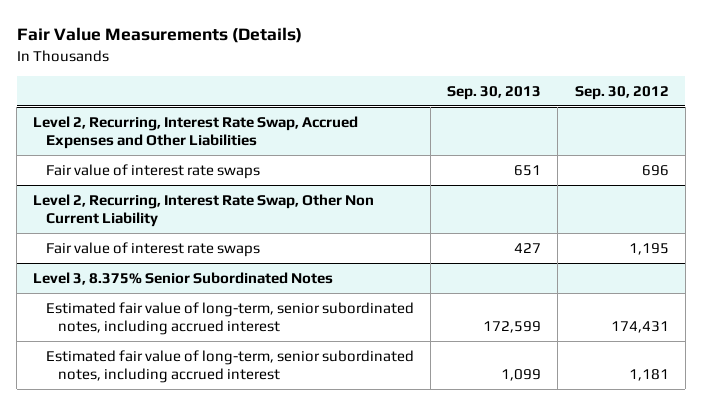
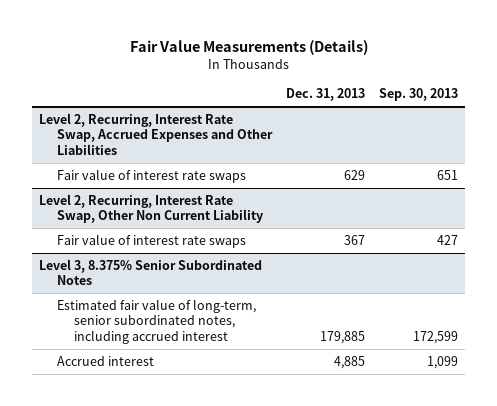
- | Sep. 30, 2013 | Sep. 30, 2012
+ | Dec. 31, 2013 | Sep. 30, 2013
@ Level 3, 8.375% Senior Subordinated Notes
- Estimated fair value of long-term, senior subordinated notes, including accrued interest | 1,099 | 1,181
+ Accrued interest | 4,885 | 1,099

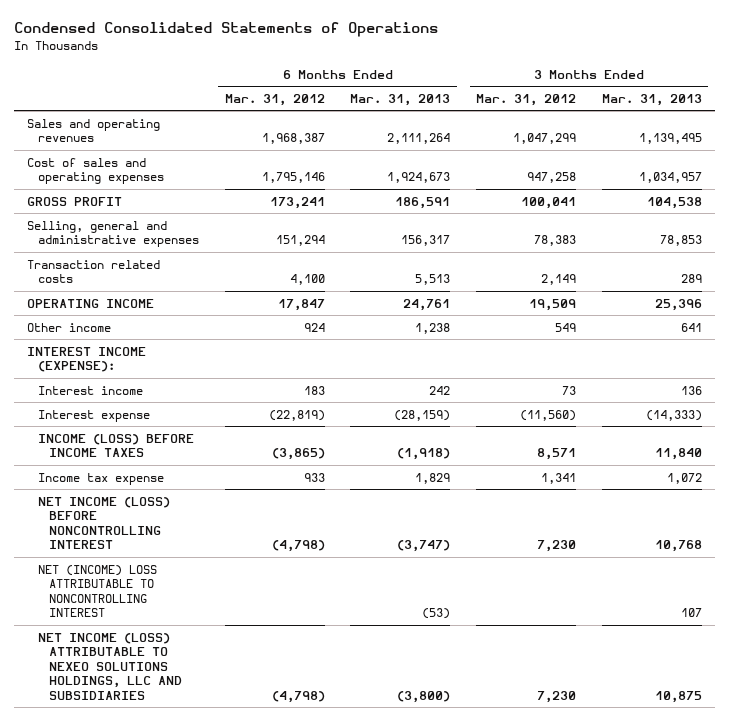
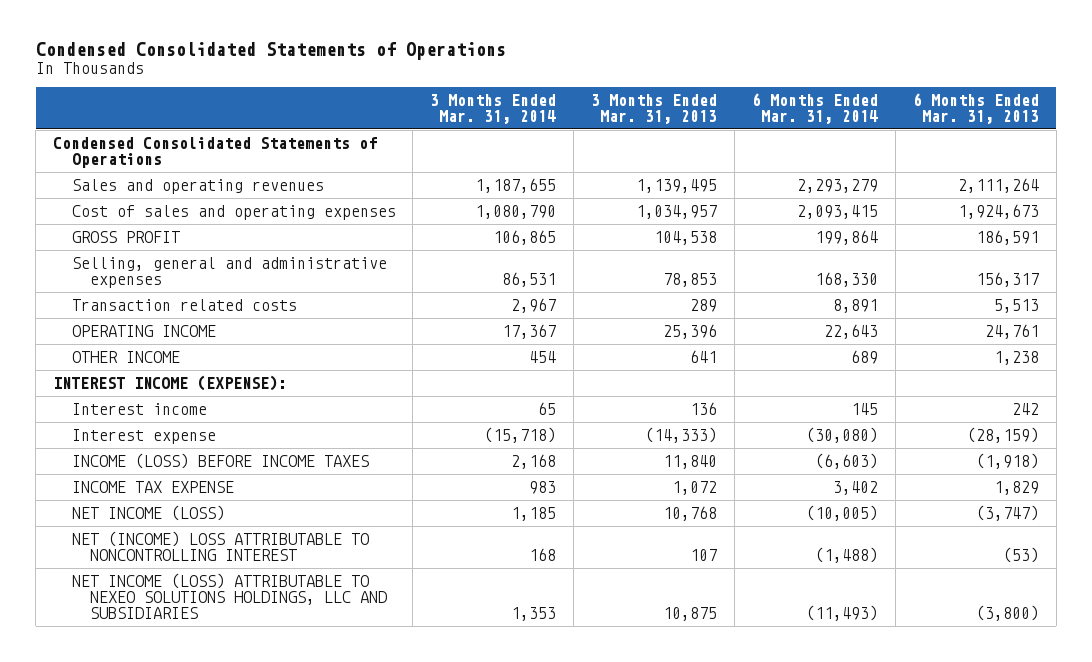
- | 6 Months Ended Mar. 31, 2012 | 6 Months Ended Mar. 31, 2013 | 3 Months Ended Mar. 31, 2012 | 3 Months Ended Mar. 31, 2013
+ | 3 Months Ended Mar. 31, 2014 | 3 Months Ended Mar. 31, 2013 | 6 Months Ended Mar. 31, 2014 | 6 Months Ended Mar. 31, 2013
+ Condensed Consolidated Statements of Operations
- Other income | 924 | 1,238 | 549 | 641
+ OTHER INCOME | 454 | 641 | 689 | 1,238
- Income tax expense | 933 | 1,829 | 1,341 | 1,072
- NET INCOME (LOSS) BEFORE NONCONTROLLING INTEREST | (4,798) | (3,747) | 7,230 | 10,768
+ INCOME TAX EXPENSE | 983 | 1,072 | 3,402 | 1,829
+ NET INCOME (LOSS) | 1,185 | 10,768 | (10,005) | (3,747)

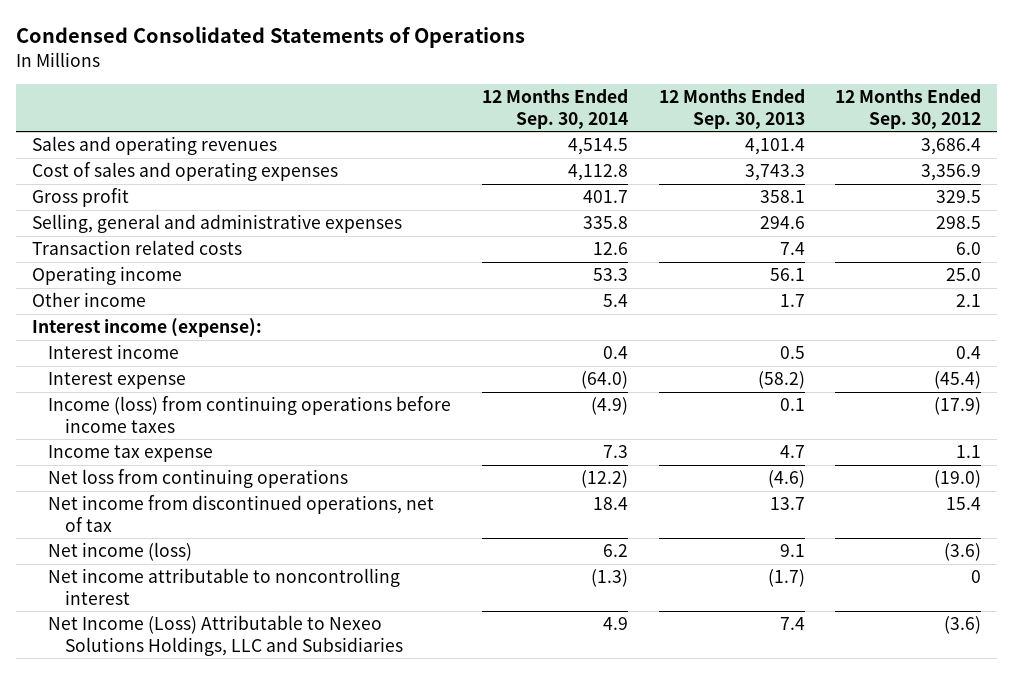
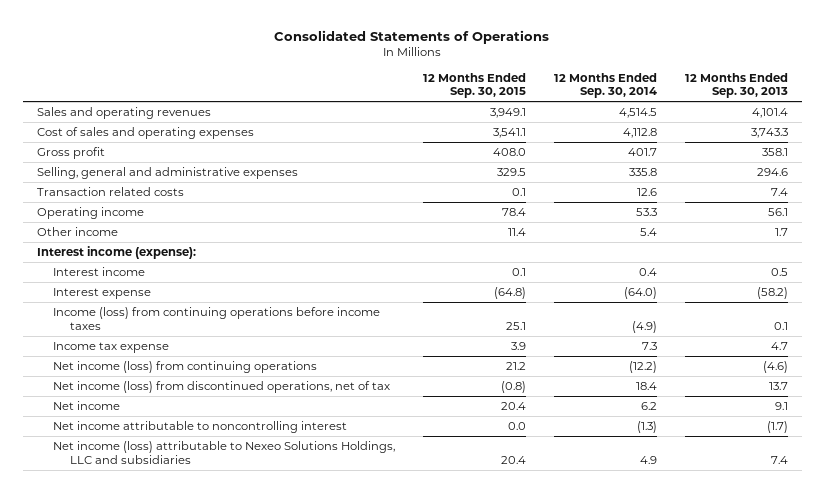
- Condensed Consolidated Statements of Operations
+ Consolidated Statements of Operations
- | 12 Months Ended Sep. 30, 2014 | 12 Months Ended Sep. 30, 2013 | 12 Months Ended Sep. 30, 2012
+ | 12 Months Ended Sep. 30, 2015 | 12 Months Ended Sep. 30, 2014 | 12 Months Ended Sep. 30, 2013
- Net loss from continuing operations | (12.2) | (4.6) | (19.0)
- Net income from discontinued operations, net of tax | 18.4 | 13.7 | 15.4
- Net income (loss) | 6.2 | 9.1 | (3.6)
+ Net income (loss) from continuing operations | 21.2 | (12.2) | (4.6)
+ Net income (loss) from discontinued operations, net of tax | (0.8) | 18.4 | 13.7
+ Net income | 20.4 | 6.2 | 9.1
- Net Income (Loss) Attributable to Nexeo Solutions Holdings, LLC and Subsidiaries | 4.9 | 7.4 | (3.6)
+ Net income (loss) attributable to Nexeo Solutions Holdings, LLC and subsidiaries | 20.4 | 4.9 | 7.4

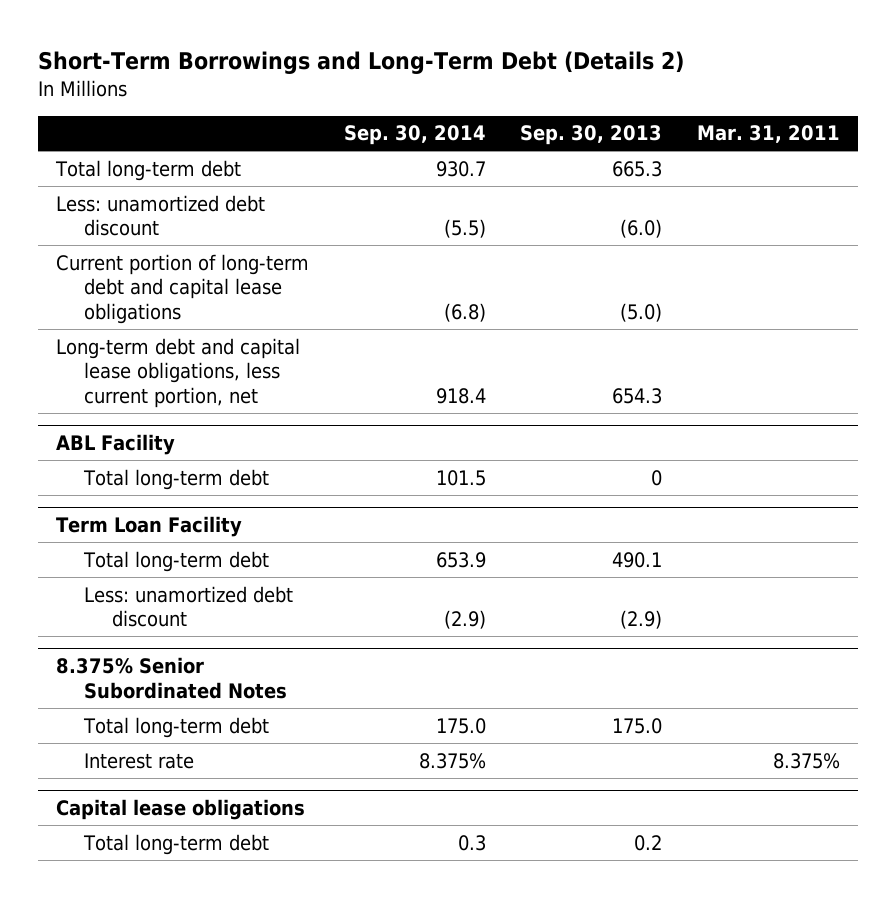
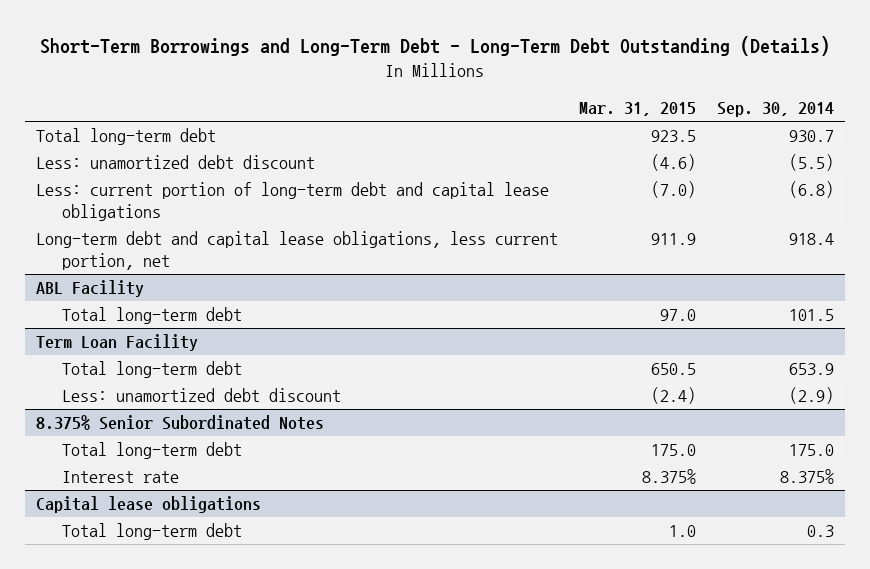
- Short-Term Borrowings and Long-Term Debt (Details 2)
+ Short-Term Borrowings and Long-Term Debt - Long-Term Debt Outstanding (Details)
- | Sep. 30, 2014 | Sep. 30, 2013 | Mar. 31, 2011
+ | Mar. 31, 2015 | Sep. 30, 2014
- Current portion of long-term debt and capital lease obligations | (6.8) | (5.0) |
+ Less: current portion of long-term debt and capital lease obligations | (7.0) | (6.8)

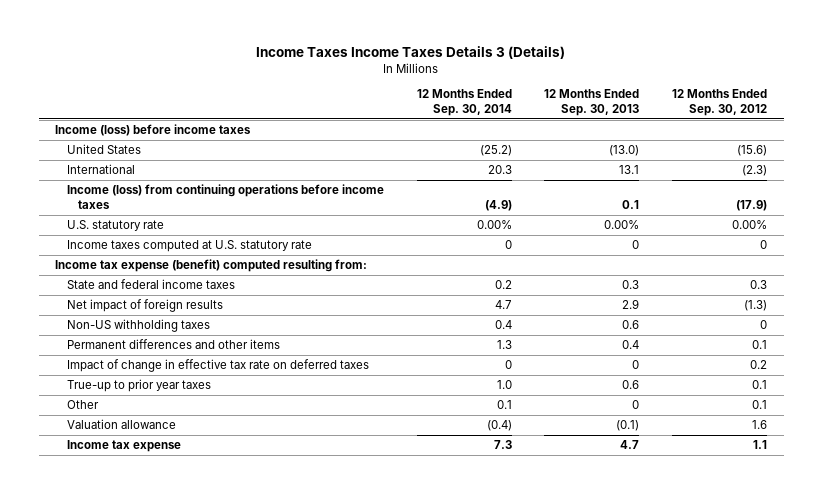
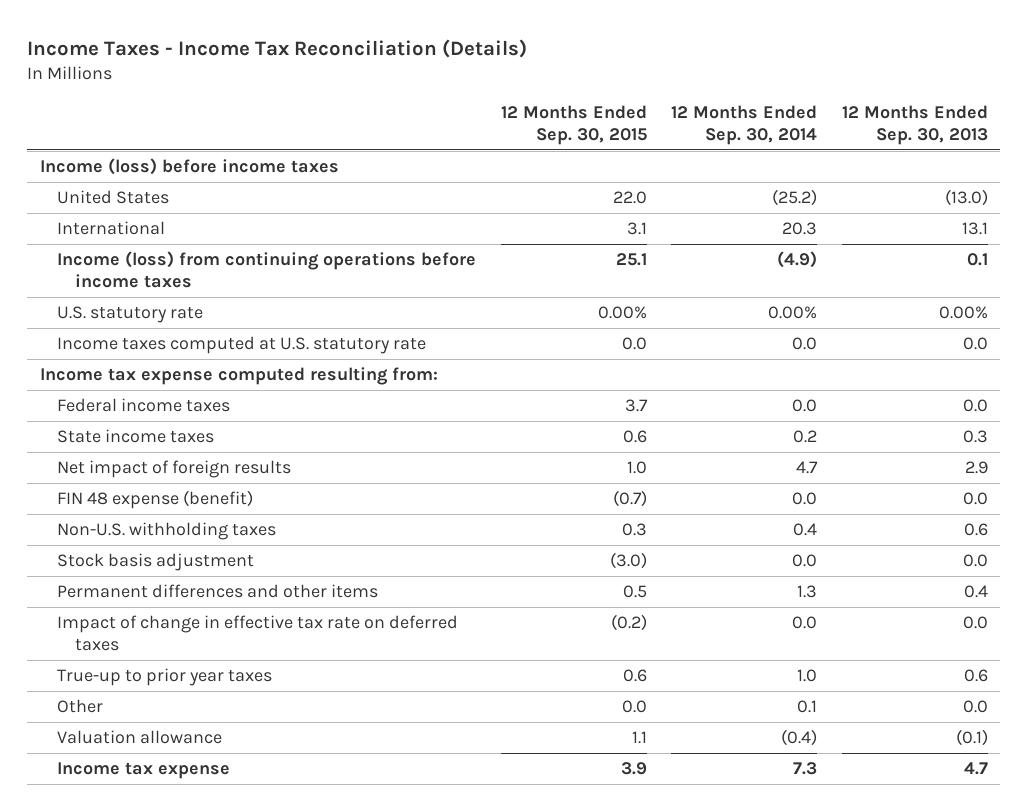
- Income Taxes Income Taxes Details 3 (Details)
+ Income Taxes - Income Tax Reconciliation (Details)
- | 12 Months Ended Sep. 30, 2014 | 12 Months Ended Sep. 30, 2013 | 12 Months Ended Sep. 30, 2012
+ | 12 Months Ended Sep. 30, 2015 | 12 Months Ended Sep. 30, 2014 | 12 Months Ended Sep. 30, 2013
- Income taxes computed at U.S. statutory rate | 0 | 0 | 0
- Income tax expense (benefit) computed resulting from:
- State and federal income taxes | 0.2 | 0.3 | 0.3
+ Income taxes computed at U.S. statutory rate | 0.0 | 0.0 | 0.0
+ Income tax expense computed resulting from:
+ Federal income taxes | 3.7 | 0.0 | 0.0
+ State income taxes | 0.6 | 0.2 | 0.3
- Non-US withholding taxes | 0.4 | 0.6 | 0
+ FIN 48 expense (benefit) | (0.7) | 0.0 | 0.0
+ Non-U.S. withholding taxes | 0.3 | 0.4 | 0.6
+ Stock basis adjustment | (3.0) | 0.0 | 0.0
- Impact of change in effective tax rate on deferred taxes | 0 | 0 | 0.2
+ Impact of change in effective tax rate on deferred taxes | (0.2) | 0.0 | 0.0
- Other | 0.1 | 0 | 0.1
+ Other | 0.0 | 0.1 | 0.0

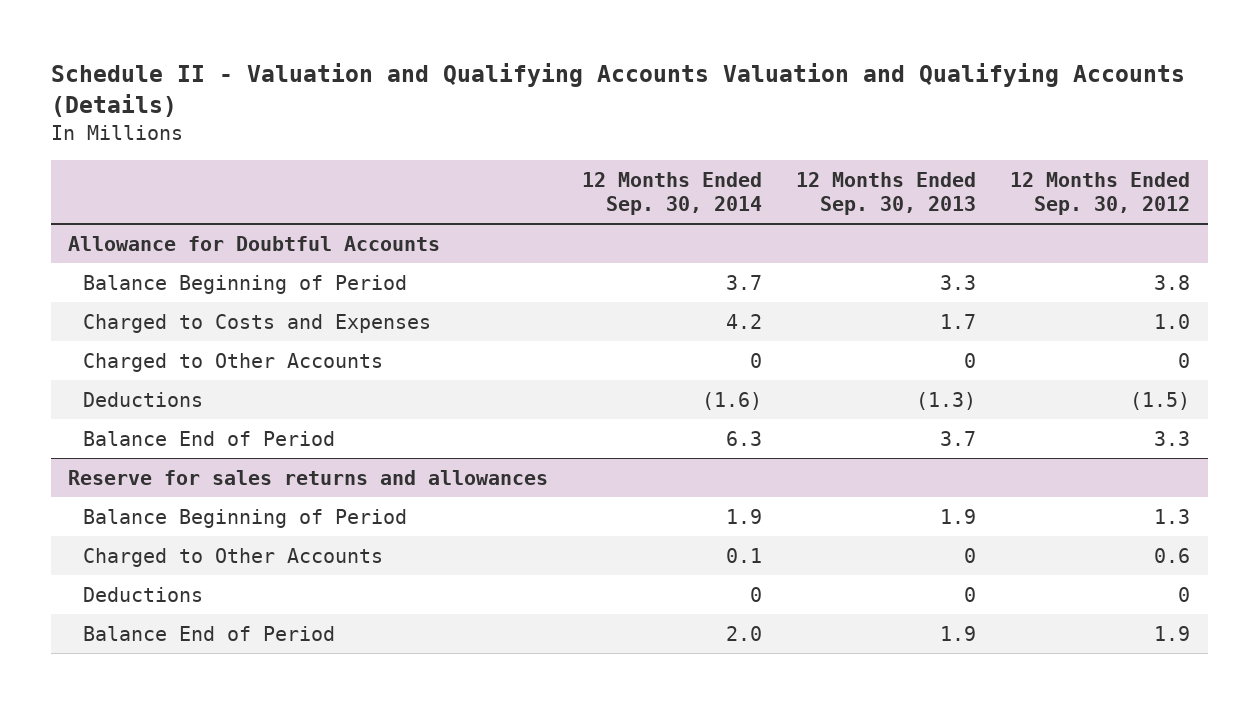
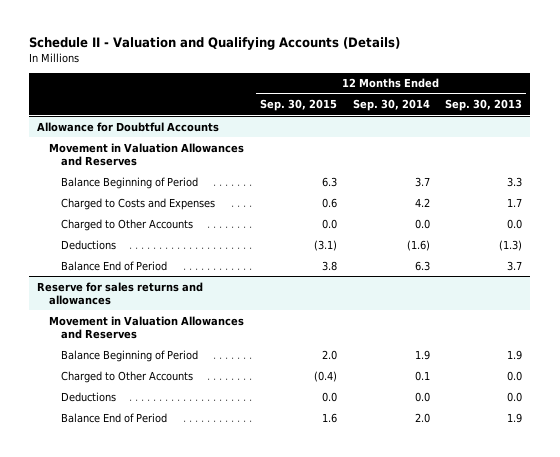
- Schedule II - Valuation and Qualifying Accounts Valuation and Qualifying Accounts (Details)
+ Schedule II - Valuation and Qualifying Accounts (Details)
- | 12 Months Ended Sep. 30, 2014 | 12 Months Ended Sep. 30, 2013 | 12 Months Ended Sep. 30, 2012
+ | 12 Months Ended Sep. 30, 2015 | 12 Months Ended Sep. 30, 2014 | 12 Months Ended Sep. 30, 2013
@ Allowance for Doubtful Accounts
+ Movement in Valuation Allowances and Reserves
- Charged to Other Accounts | 0 | 0 | 0
+ Charged to Other Accounts | 0.0 | 0.0 | 0.0
@ Reserve for sales returns and allowances
+ Movement in Valuation Allowances and Reserves
- Charged to Other Accounts | 0.1 | 0 | 0.6
- Deductions | 0 | 0 | 0
+ Charged to Other Accounts | (0.4) | 0.1 | 0.0
+ Deductions | 0.0 | 0.0 | 0.0

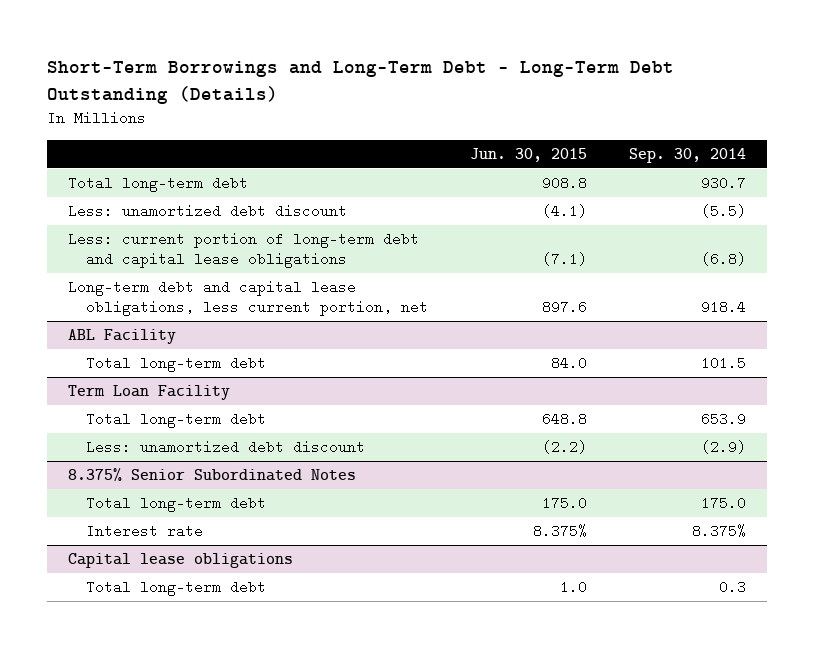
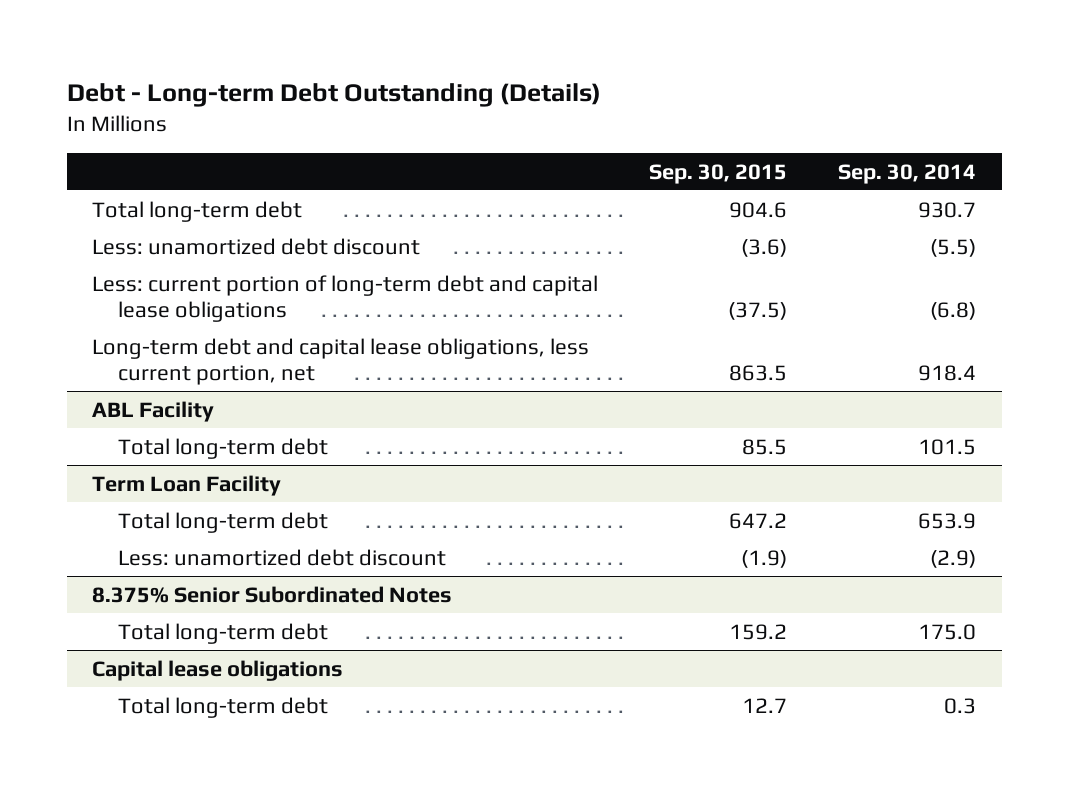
- Short-Term Borrowings and Long-Term Debt - Long-Term Debt Outstanding (Details)
+ Debt - Long-term Debt Outstanding (Details)
- | Jun. 30, 2015 | Sep. 30, 2014
+ | Sep. 30, 2015 | Sep. 30, 2014
@ 8.375% Senior Subordinated Notes
- Interest rate | 8.375% | 8.375%

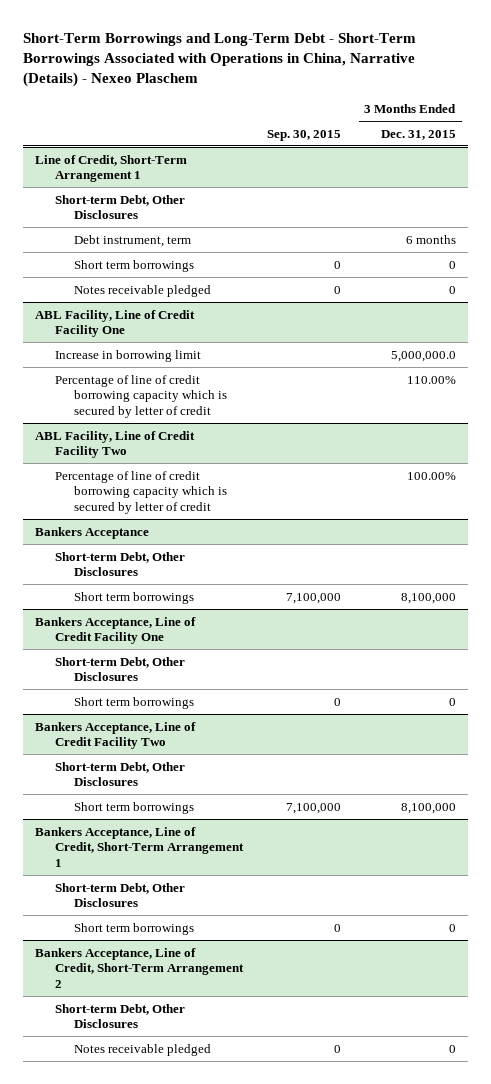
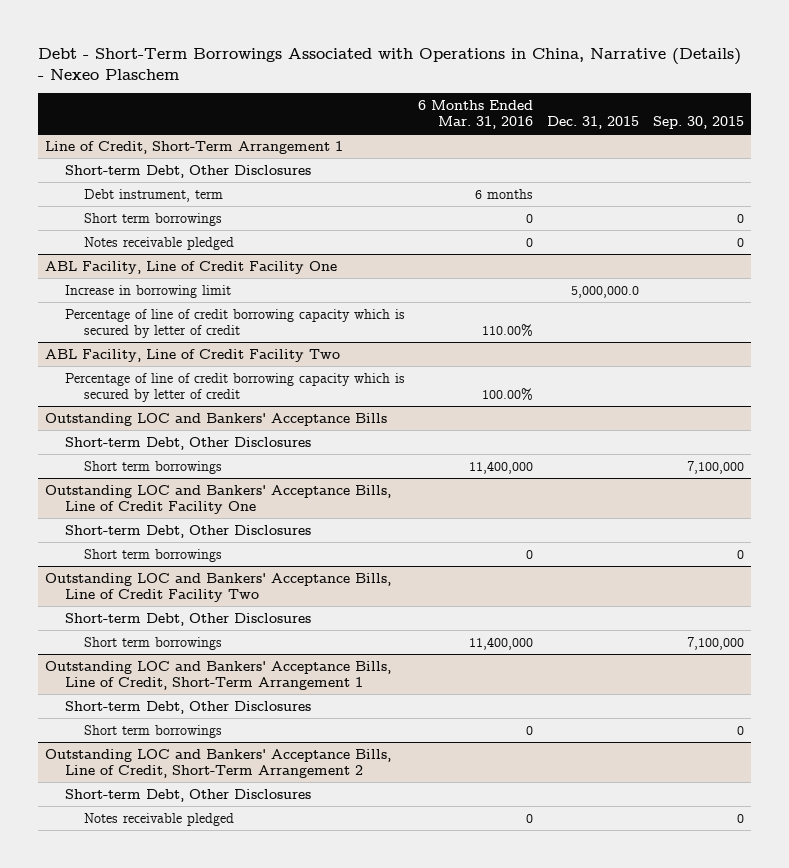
- Short-Term Borrowings and Long-Term Debt - Short-Term Borrowings Associated with Operations in China, Narrative (Details) - Nexeo Plaschem
+ Debt - Short-Term Borrowings Associated with Operations in China, Narrative (Details) - Nexeo Plaschem
- | Sep. 30, 2015 | 3 Months Ended Dec. 31, 2015
+ | 6 Months Ended Mar. 31, 2016 | Dec. 31, 2015 | Sep. 30, 2015
- Bankers Acceptance
+ Outstanding LOC and Bankers' Acceptance Bills
- Bankers Acceptance, Line of Credit Facility One
+ Outstanding LOC and Bankers' Acceptance Bills, Line of Credit Facility One
- Bankers Acceptance, Line of Credit Facility Two
+ Outstanding LOC and Bankers' Acceptance Bills, Line of Credit Facility Two
- Bankers Acceptance, Line of Credit, Short-Term Arrangement 1
+ Outstanding LOC and Bankers' Acceptance Bills, Line of Credit, Short-Term Arrangement 1
- Bankers Acceptance, Line of Credit, Short-Term Arrangement 2
+ Outstanding LOC and Bankers' Acceptance Bills, Line of Credit, Short-Term Arrangement 2

